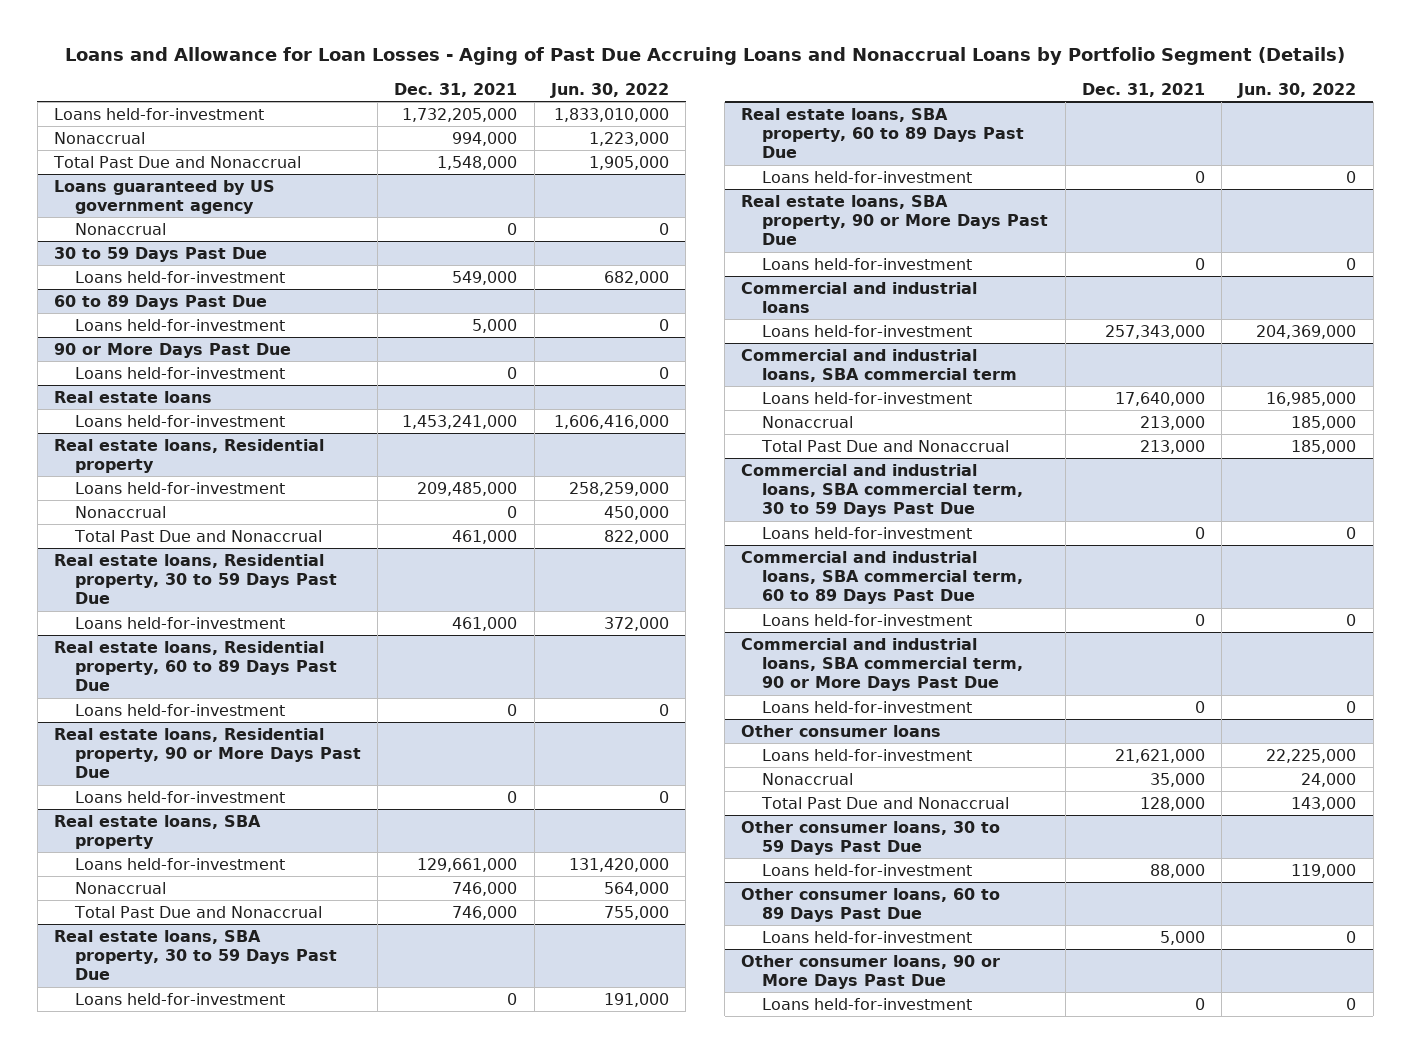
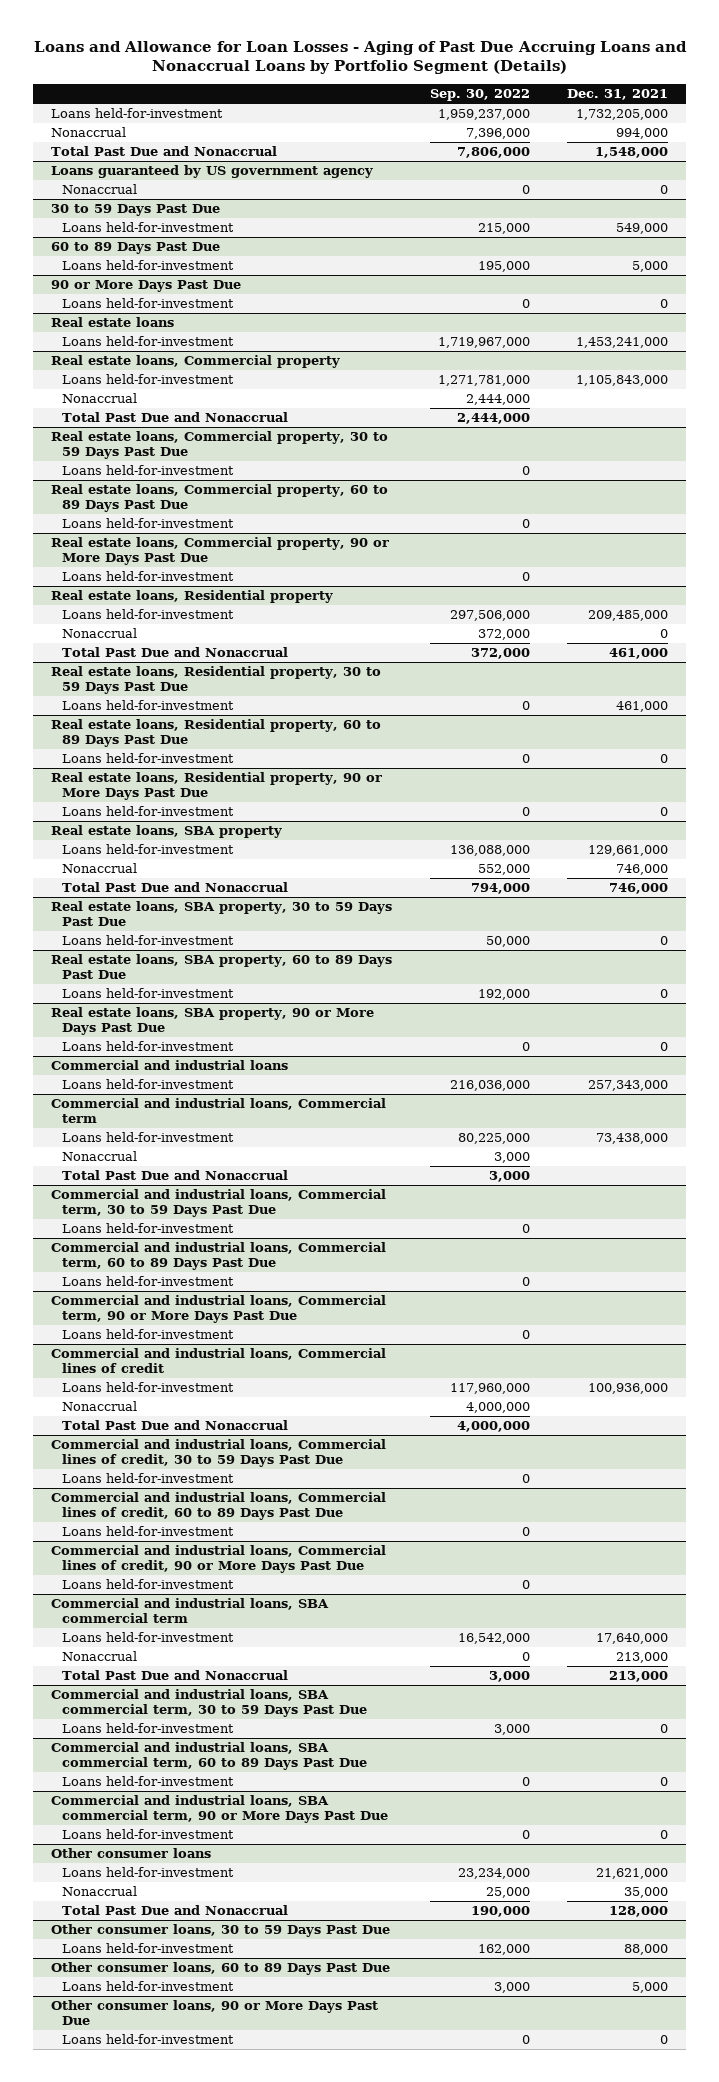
- | Dec. 31, 2021 | Jun. 30, 2022
+ | Sep. 30, 2022 | Dec. 31, 2021
+ Real estate loans, Commercial property
+ Loans held-for-investment | 1,271,781,000 | 1,105,843,000
+ Nonaccrual | 2,444,000 |
+ Total Past Due and Nonaccrual | 2,444,000 |
+ Real estate loans, Commercial property, 30 to 59 Days Past Due
+ Loans held-for-investment | 0 |
+ Real estate loans, Commercial property, 60 to 89 Days Past Due
+ Loans held-for-investment | 0 |
+ Real estate loans, Commercial property, 90 or More Days Past Due
+ Loans held-for-investment | 0 |
+ Commercial and industrial loans, Commercial term
+ Loans held-for-investment | 80,225,000 | 73,438,000
+ Nonaccrual | 3,000 |
+ Total Past Due and Nonaccrual | 3,000 |
+ Commercial and industrial loans, Commercial term, 30 to 59 Days Past Due
+ Loans held-for-investment | 0 |
+ Commercial and industrial loans, Commercial term, 60 to 89 Days Past Due
+ Loans held-for-investment | 0 |
+ Commercial and industrial loans, Commercial term, 90 or More Days Past Due
+ Loans held-for-investment | 0 |
+ Commercial and industrial loans, Commercial lines of credit
+ Loans held-for-investment | 117,960,000 | 100,936,000
+ Nonaccrual | 4,000,000 |
+ Total Past Due and Nonaccrual | 4,000,000 |
+ Commercial and industrial loans, Commercial lines of credit, 30 to 59 Days Past Due
+ Loans held-for-investment | 0 |
+ Commercial and industrial loans, Commercial lines of credit, 60 to 89 Days Past Due
+ Loans held-for-investment | 0 |
+ Commercial and industrial loans, Commercial lines of credit, 90 or More Days Past Due
+ Loans held-for-investment | 0 |

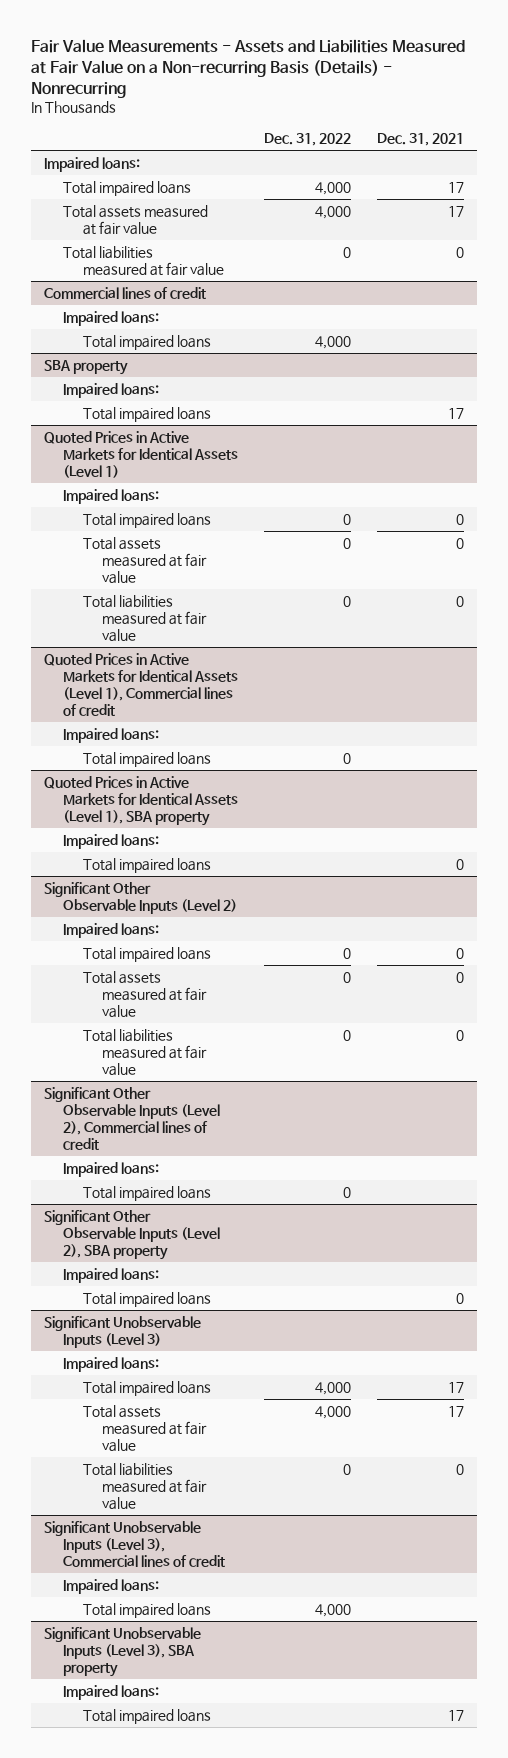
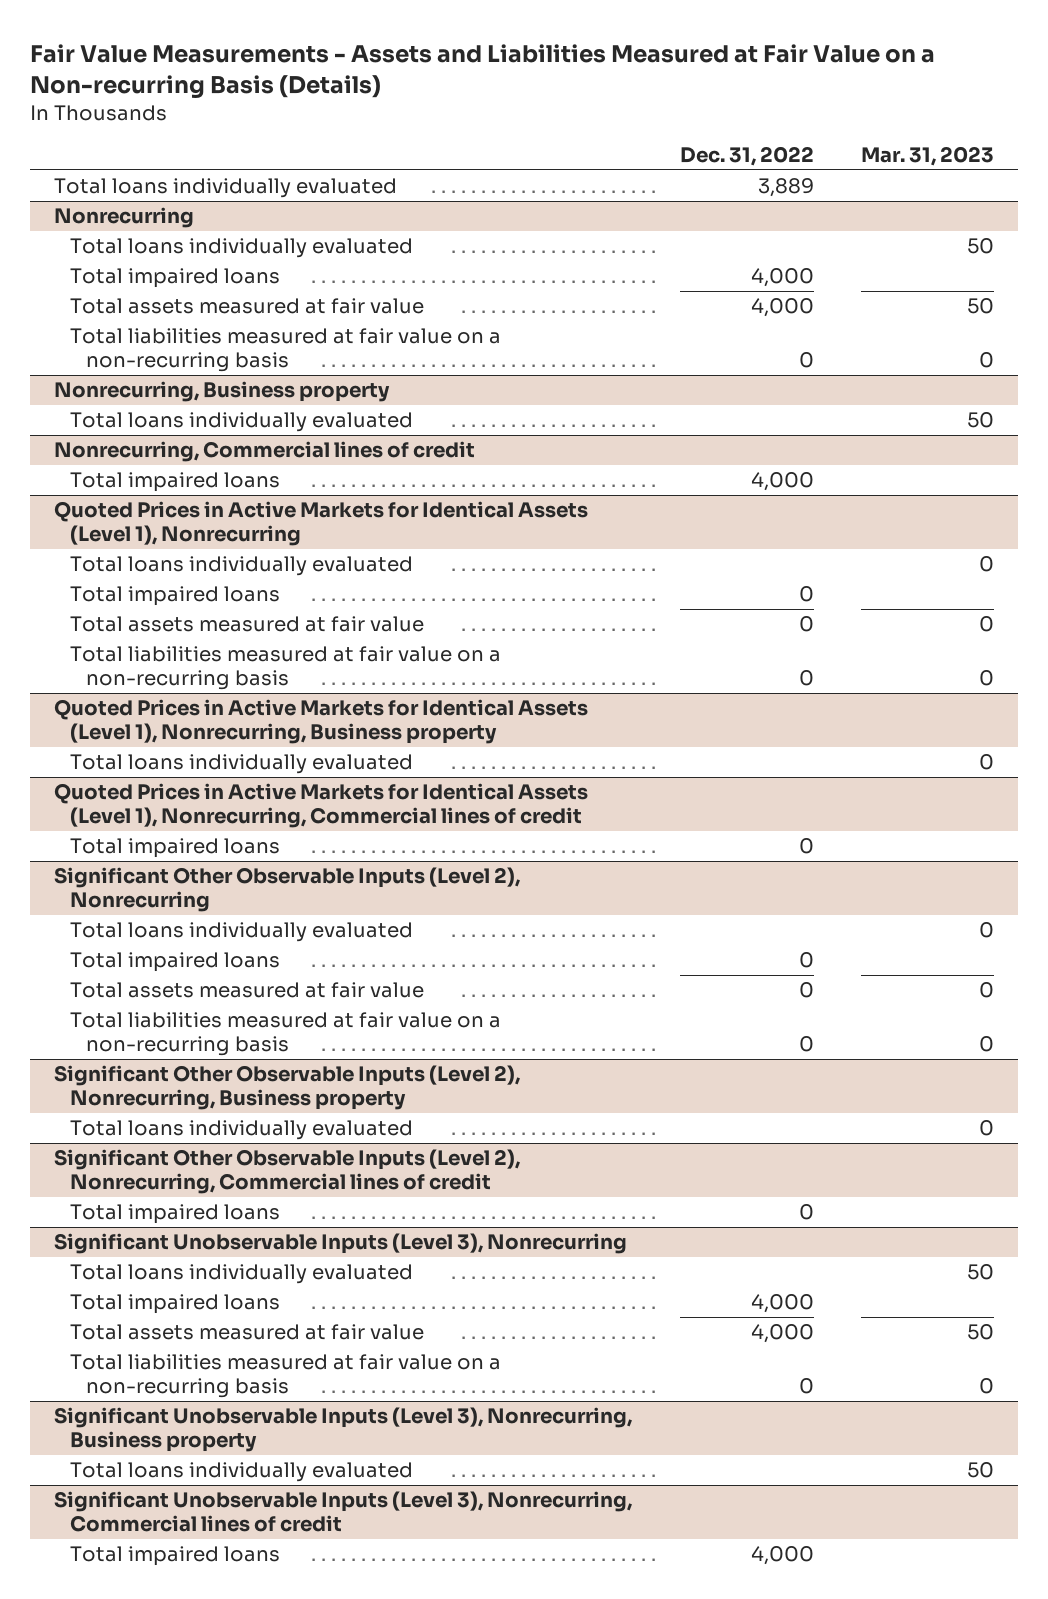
- Fair Value Measurements - Assets and Liabilities Measured at Fair Value on a Non-recurring Basis (Details) - Nonrecurring
+ Fair Value Measurements - Assets and Liabilities Measured at Fair Value on a Non-recurring Basis (Details)
- | Dec. 31, 2022 | Dec. 31, 2021
+ | Dec. 31, 2022 | Mar. 31, 2023
- Impaired loans:
+ Total loans individually evaluated | 3,889 |
+ Nonrecurring
+ Total loans individually evaluated | | 50
- Total liabilities measured at fair value | 0 | 0
- Commercial lines of credit
- Impaired loans:
+ Total liabilities measured at fair value on a non-recurring basis | 0 | 0
+ Nonrecurring, Business property
+ Total loans individually evaluated | | 50
+ Nonrecurring, Commercial lines of credit
- SBA property
- Impaired loans:
- Total impaired loans | | 17
- Quoted Prices in Active Markets for Identical Assets (Level 1)
- Impaired loans:
+ Quoted Prices in Active Markets for Identical Assets (Level 1), Nonrecurring
+ Total loans individually evaluated | | 0
- Total liabilities measured at fair value | 0 | 0
- Quoted Prices in Active Markets for Identical Assets (Level 1), Commercial lines of credit
- Impaired loans:
+ Total liabilities measured at fair value on a non-recurring basis | 0 | 0
+ Quoted Prices in Active Markets for Identical Assets (Level 1), Nonrecurring, Business property
+ Total loans individually evaluated | | 0
+ Quoted Prices in Active Markets for Identical Assets (Level 1), Nonrecurring, Commercial lines of credit
- Quoted Prices in Active Markets for Identical Assets (Level 1), SBA property
- Impaired loans:
- Total impaired loans | | 0
- Significant Other Observable Inputs (Level 2)
- Impaired loans:
+ Significant Other Observable Inputs (Level 2), Nonrecurring
+ Total loans individually evaluated | | 0
- Total liabilities measured at fair value | 0 | 0
- Significant Other Observable Inputs (Level 2), Commercial lines of credit
- Impaired loans:
+ Total liabilities measured at fair value on a non-recurring basis | 0 | 0
+ Significant Other Observable Inputs (Level 2), Nonrecurring, Business property
+ Total loans individually evaluated | | 0
+ Significant Other Observable Inputs (Level 2), Nonrecurring, Commercial lines of credit
- Significant Other Observable Inputs (Level 2), SBA property
- Impaired loans:
- Total impaired loans | | 0
- Significant Unobservable Inputs (Level 3)
- Impaired loans:
+ Significant Unobservable Inputs (Level 3), Nonrecurring
+ Total loans individually evaluated | | 50
- Total liabilities measured at fair value | 0 | 0
- Significant Unobservable Inputs (Level 3), Commercial lines of credit
- Impaired loans:
+ Total liabilities measured at fair value on a non-recurring basis | 0 | 0
+ Significant Unobservable Inputs (Level 3), Nonrecurring, Business property
+ Total loans individually evaluated | | 50
+ Significant Unobservable Inputs (Level 3), Nonrecurring, Commercial lines of credit
- Significant Unobservable Inputs (Level 3), SBA property
- Impaired loans:
- Total impaired loans | | 17

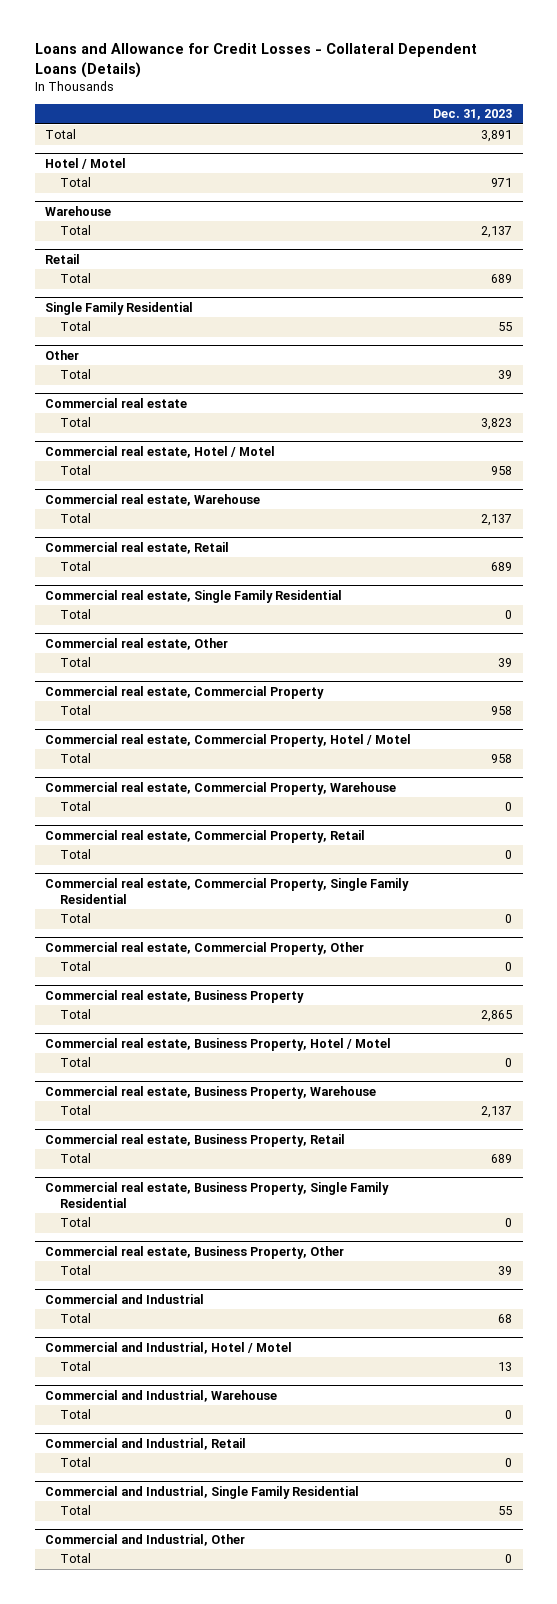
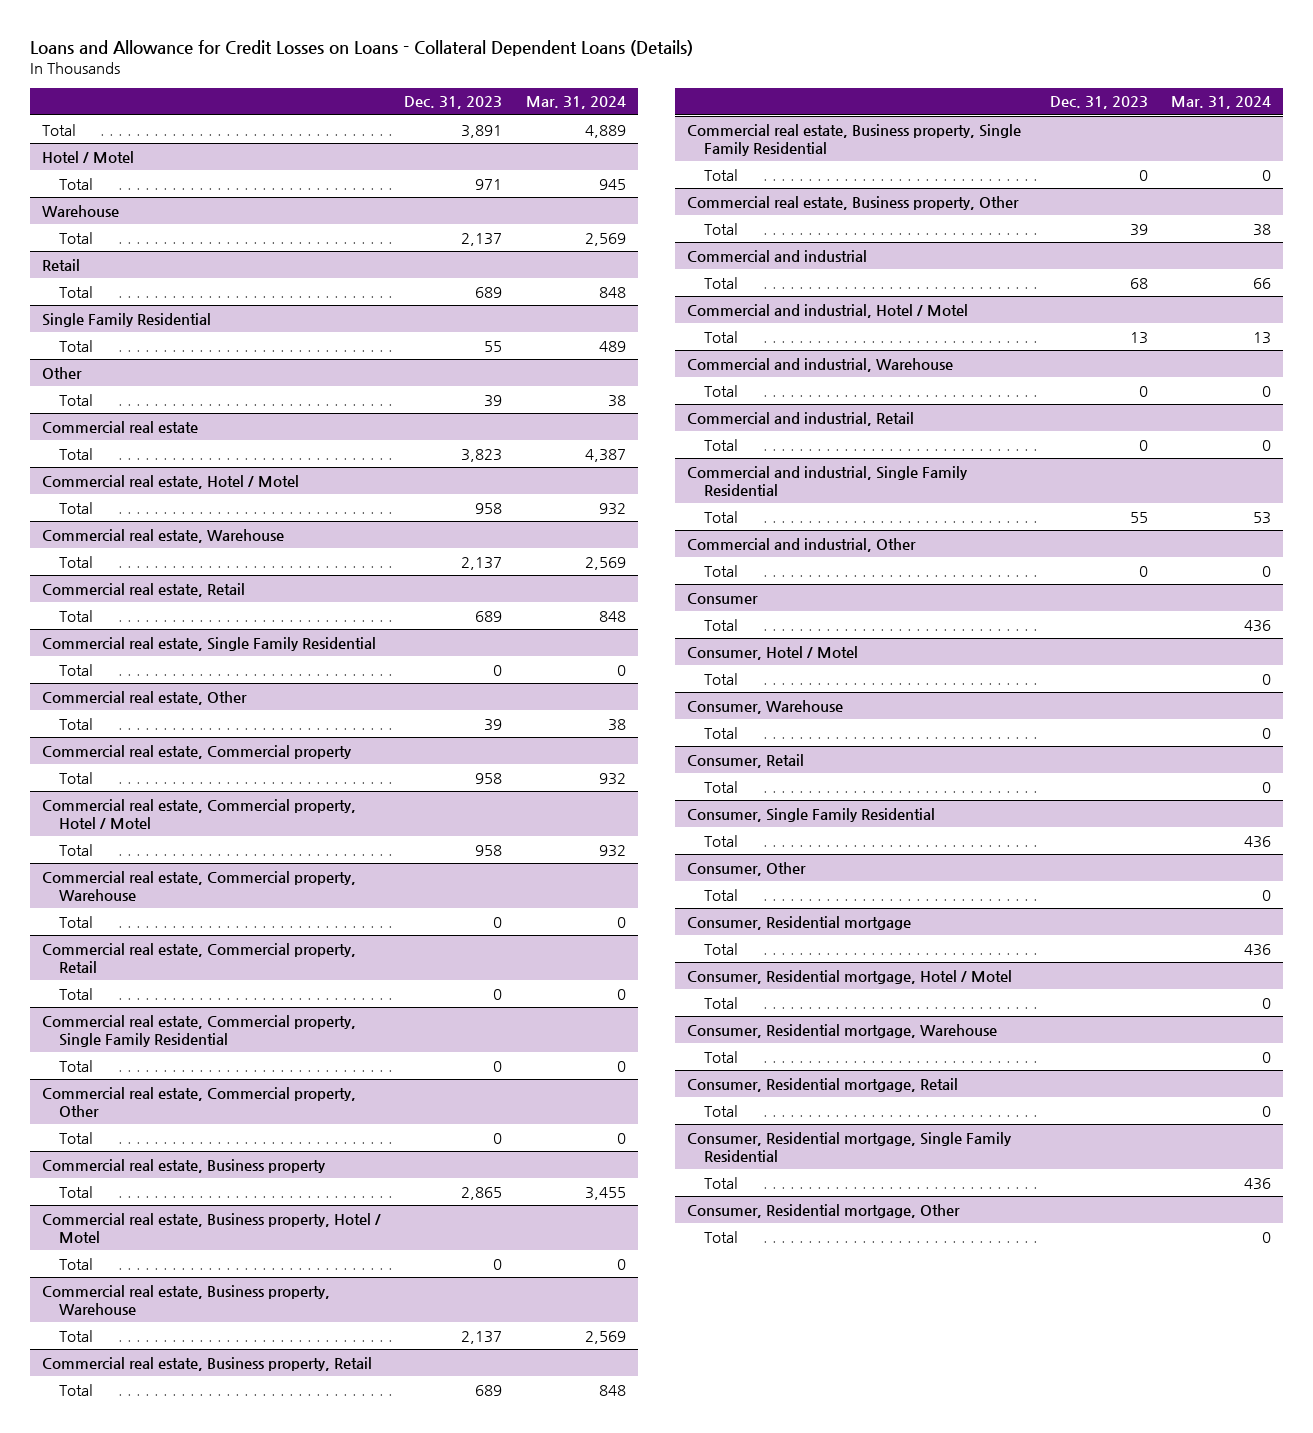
- Loans and Allowance for Credit Losses - Collateral Dependent Loans (Details)
+ Loans and Allowance for Credit Losses on Loans - Collateral Dependent Loans (Details)
- | Dec. 31, 2023
+ | Dec. 31, 2023 | Mar. 31, 2024
- Commercial real estate, Commercial Property
+ Commercial real estate, Commercial property
- Commercial real estate, Commercial Property, Hotel / Motel
+ Commercial real estate, Commercial property, Hotel / Motel
- Commercial real estate, Commercial Property, Warehouse
+ Commercial real estate, Commercial property, Warehouse
- Commercial real estate, Commercial Property, Retail
+ Commercial real estate, Commercial property, Retail
- Commercial real estate, Commercial Property, Single Family Residential
+ Commercial real estate, Commercial property, Single Family Residential
- Commercial real estate, Commercial Property, Other
+ Commercial real estate, Commercial property, Other
- Commercial real estate, Business Property
+ Commercial real estate, Business property
- Commercial real estate, Business Property, Hotel / Motel
+ Commercial real estate, Business property, Hotel / Motel
- Commercial real estate, Business Property, Warehouse
+ Commercial real estate, Business property, Warehouse
- Commercial real estate, Business Property, Retail
+ Commercial real estate, Business property, Retail
- Commercial real estate, Business Property, Single Family Residential
+ Commercial real estate, Business property, Single Family Residential
- Commercial real estate, Business Property, Other
+ Commercial real estate, Business property, Other
- Commercial and Industrial
+ Commercial and industrial
- Commercial and Industrial, Hotel / Motel
+ Commercial and industrial, Hotel / Motel
- Commercial and Industrial, Warehouse
+ Commercial and industrial, Warehouse
- Commercial and Industrial, Retail
+ Commercial and industrial, Retail
- Commercial and Industrial, Single Family Residential
+ Commercial and industrial, Single Family Residential
- Commercial and Industrial, Other
+ Commercial and industrial, Other
+ Consumer
+ Total | | 436
+ Consumer, Hotel / Motel
+ Total | | 0
+ Consumer, Warehouse
+ Total | | 0
+ Consumer, Retail
+ Total | | 0
+ Consumer, Single Family Residential
+ Total | | 436
+ Consumer, Other
+ Total | | 0
+ Consumer, Residential mortgage
+ Total | | 436
+ Consumer, Residential mortgage, Hotel / Motel
+ Total | | 0
+ Consumer, Residential mortgage, Warehouse
+ Total | | 0
+ Consumer, Residential mortgage, Retail
+ Total | | 0
+ Consumer, Residential mortgage, Single Family Residential
+ Total | | 436
+ Consumer, Residential mortgage, Other
+ Total | | 0

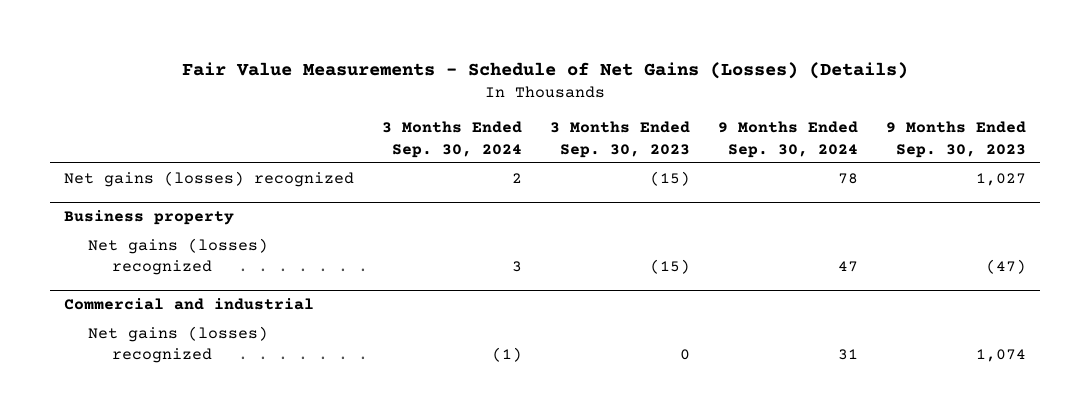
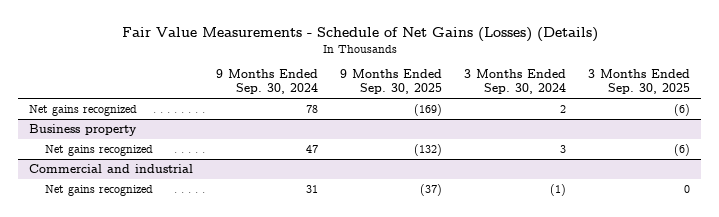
- | 3 Months Ended Sep. 30, 2024 | 3 Months Ended Sep. 30, 2023 | 9 Months Ended Sep. 30, 2024 | 9 Months Ended Sep. 30, 2023
+ | 9 Months Ended Sep. 30, 2024 | 9 Months Ended Sep. 30, 2025 | 3 Months Ended Sep. 30, 2024 | 3 Months Ended Sep. 30, 2025
- Net gains (losses) recognized | 2 | (15) | 78 | 1,027
+ Net gains recognized | 78 | (169) | 2 | (6)
@ Business property
- Net gains (losses) recognized | 3 | (15) | 47 | (47)
+ Net gains recognized | 47 | (132) | 3 | (6)
@ Commercial and industrial
- Net gains (losses) recognized | (1) | 0 | 31 | 1,074
+ Net gains recognized | 31 | (37) | (1) | 0

